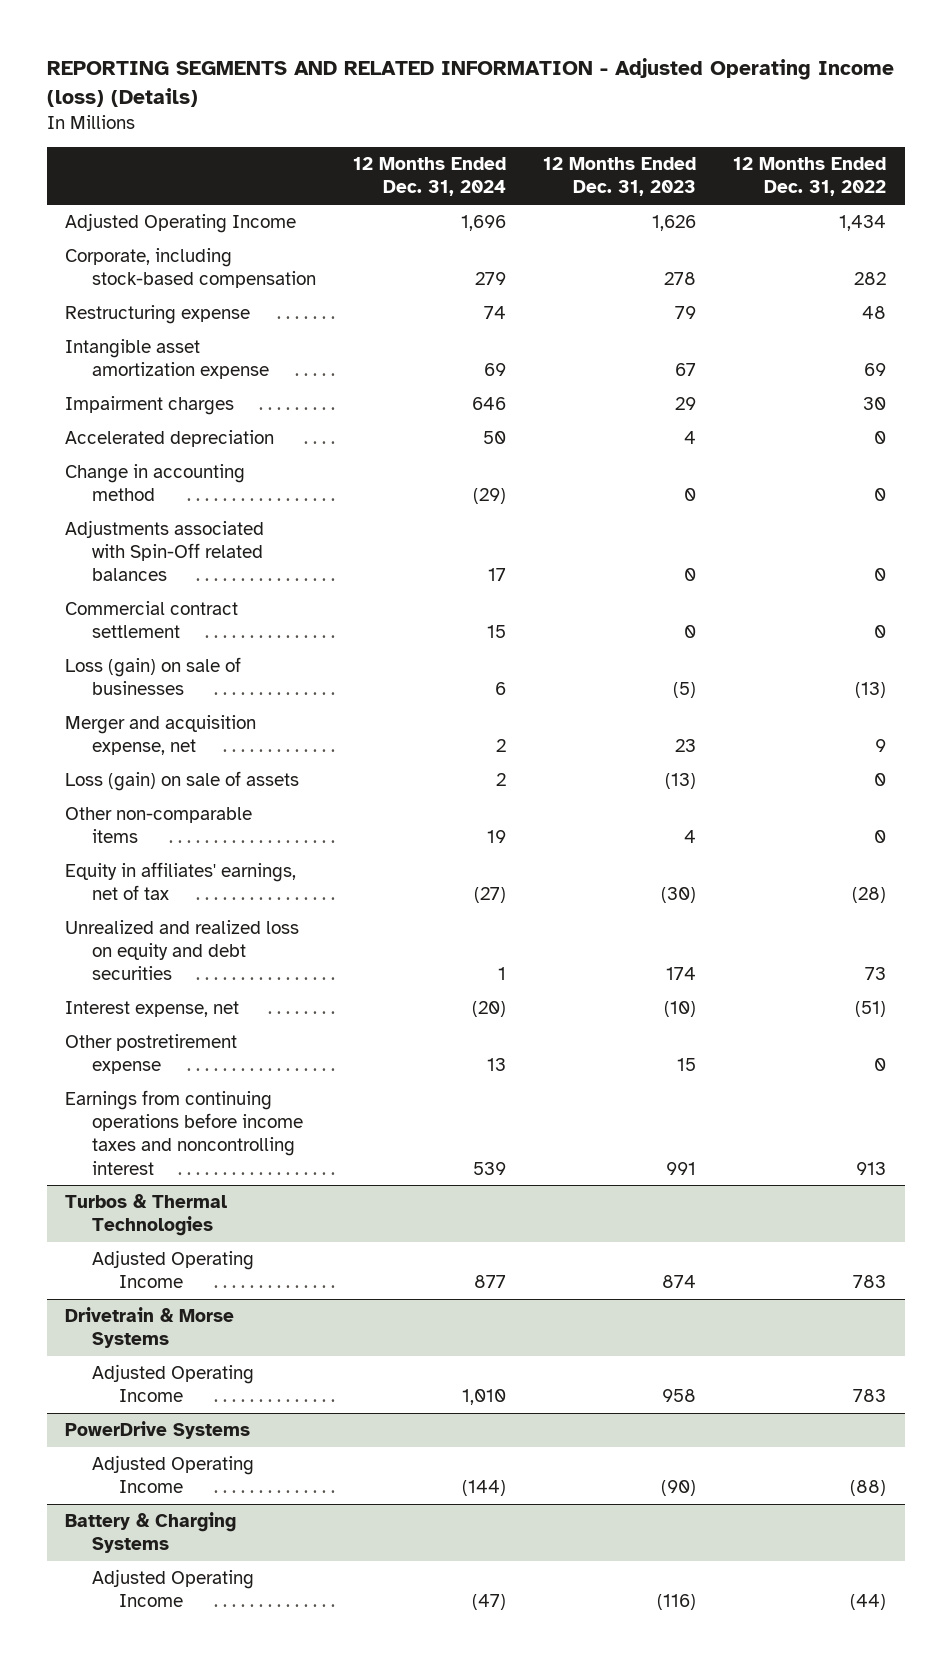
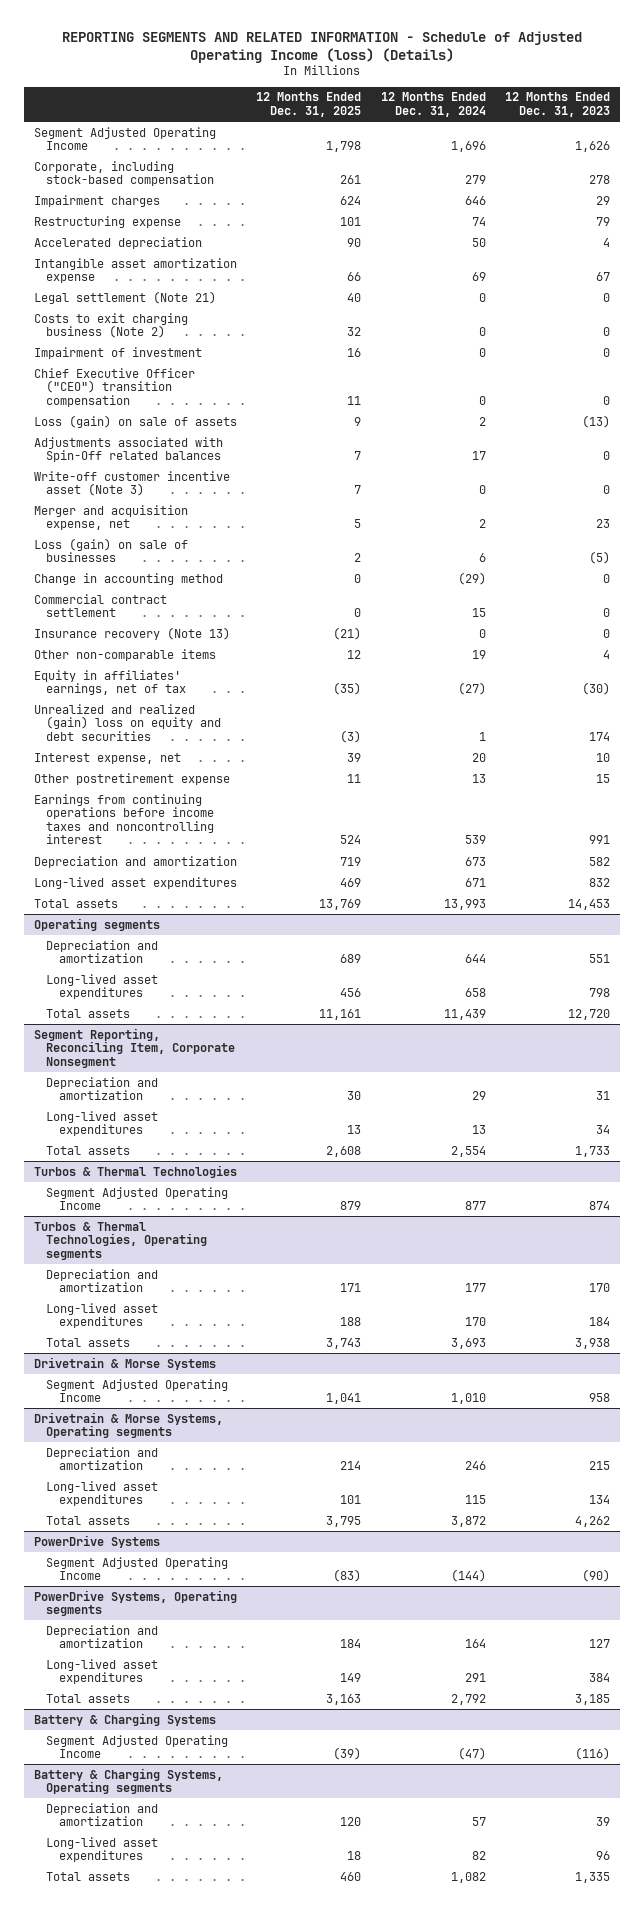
- REPORTING SEGMENTS AND RELATED INFORMATION - Adjusted Operating Income (loss) (Details)
+ REPORTING SEGMENTS AND RELATED INFORMATION - Schedule of Adjusted Operating Income (loss) (Details)
- | 12 Months Ended Dec. 31, 2024 | 12 Months Ended Dec. 31, 2023 | 12 Months Ended Dec. 31, 2022
+ | 12 Months Ended Dec. 31, 2025 | 12 Months Ended Dec. 31, 2024 | 12 Months Ended Dec. 31, 2023
- Adjusted Operating Income | 1,696 | 1,626 | 1,434
+ Segment Adjusted Operating Income | 1,798 | 1,696 | 1,626
moved down: Restructuring expense | 101 | 74 | 79
moved down: Intangible asset amortization expense | 66 | 69 | 67
+ Legal settlement (Note 21) | 40 | 0 | 0
+ Costs to exit charging business (Note 2) | 32 | 0 | 0
+ Impairment of investment | 16 | 0 | 0
+ Chief Executive Officer ("CEO") transition compensation | 11 | 0 | 0
moved up: Loss (gain) on sale of assets | 9 | 2 | (13)
+ Write-off customer incentive asset (Note 3) | 7 | 0 | 0
moved down: Loss (gain) on sale of businesses | 2 | 6 | (5)
moved down: Change in accounting method | 0 | (29) | 0
moved down: Commercial contract settlement | 0 | 15 | 0
+ Insurance recovery (Note 13) | (21) | 0 | 0
- Unrealized and realized loss on equity and debt securities | 1 | 174 | 73
- Interest expense, net | (20) | (10) | (51)
+ Unrealized and realized (gain) loss on equity and debt securities | (3) | 1 | 174
+ Interest expense, net | 39 | 20 | 10
+ Depreciation and amortization | 719 | 673 | 582
+ Long-lived asset expenditures | 469 | 671 | 832
+ Total assets | 13,769 | 13,993 | 14,453
+ Operating segments
+ Depreciation and amortization | 689 | 644 | 551
+ Long-lived asset expenditures | 456 | 658 | 798
+ Total assets | 11,161 | 11,439 | 12,720
+ Segment Reporting, Reconciling Item, Corporate Nonsegment
+ Depreciation and amortization | 30 | 29 | 31
+ Long-lived asset expenditures | 13 | 13 | 34
+ Total assets | 2,608 | 2,554 | 1,733
@ Turbos & Thermal Technologies
- Adjusted Operating Income | 877 | 874 | 783
+ Segment Adjusted Operating Income | 879 | 877 | 874
+ Turbos & Thermal Technologies, Operating segments
+ Depreciation and amortization | 171 | 177 | 170
+ Long-lived asset expenditures | 188 | 170 | 184
+ Total assets | 3,743 | 3,693 | 3,938
@ Drivetrain & Morse Systems
- Adjusted Operating Income | 1,010 | 958 | 783
+ Segment Adjusted Operating Income | 1,041 | 1,010 | 958
+ Drivetrain & Morse Systems, Operating segments
+ Depreciation and amortization | 214 | 246 | 215
+ Long-lived asset expenditures | 101 | 115 | 134
+ Total assets | 3,795 | 3,872 | 4,262
@ PowerDrive Systems
- Adjusted Operating Income | (144) | (90) | (88)
+ Segment Adjusted Operating Income | (83) | (144) | (90)
+ PowerDrive Systems, Operating segments
+ Depreciation and amortization | 184 | 164 | 127
+ Long-lived asset expenditures | 149 | 291 | 384
+ Total assets | 3,163 | 2,792 | 3,185
@ Battery & Charging Systems
- Adjusted Operating Income | (47) | (116) | (44)
+ Segment Adjusted Operating Income | (39) | (47) | (116)
+ Battery & Charging Systems, Operating segments
+ Depreciation and amortization | 120 | 57 | 39
+ Long-lived asset expenditures | 18 | 82 | 96
+ Total assets | 460 | 1,082 | 1,335

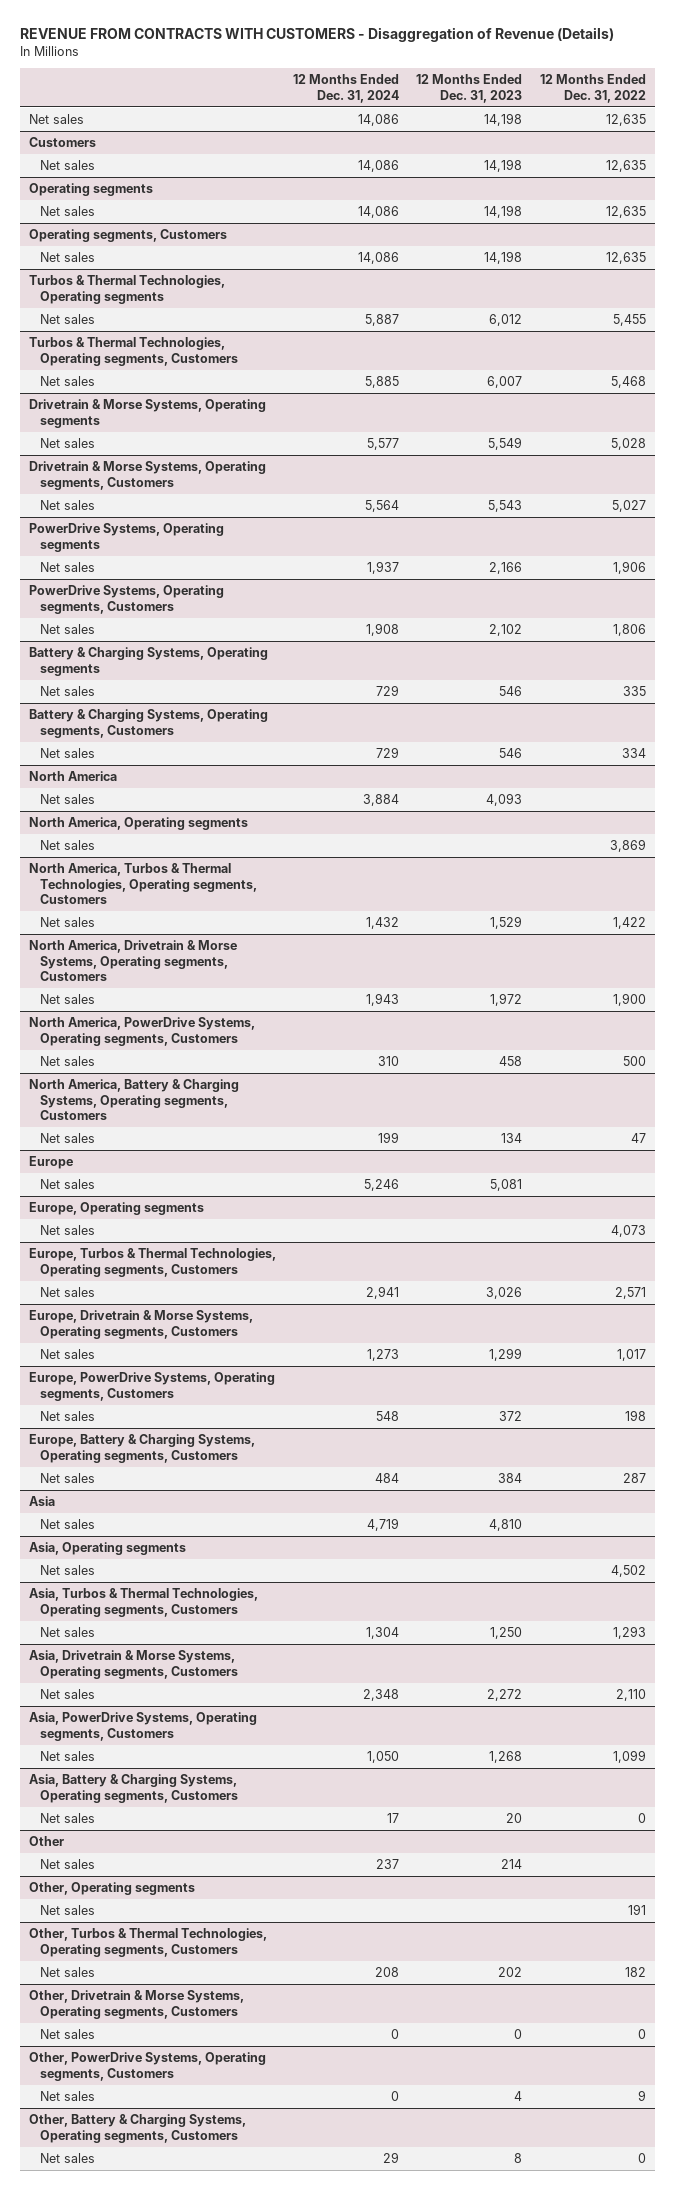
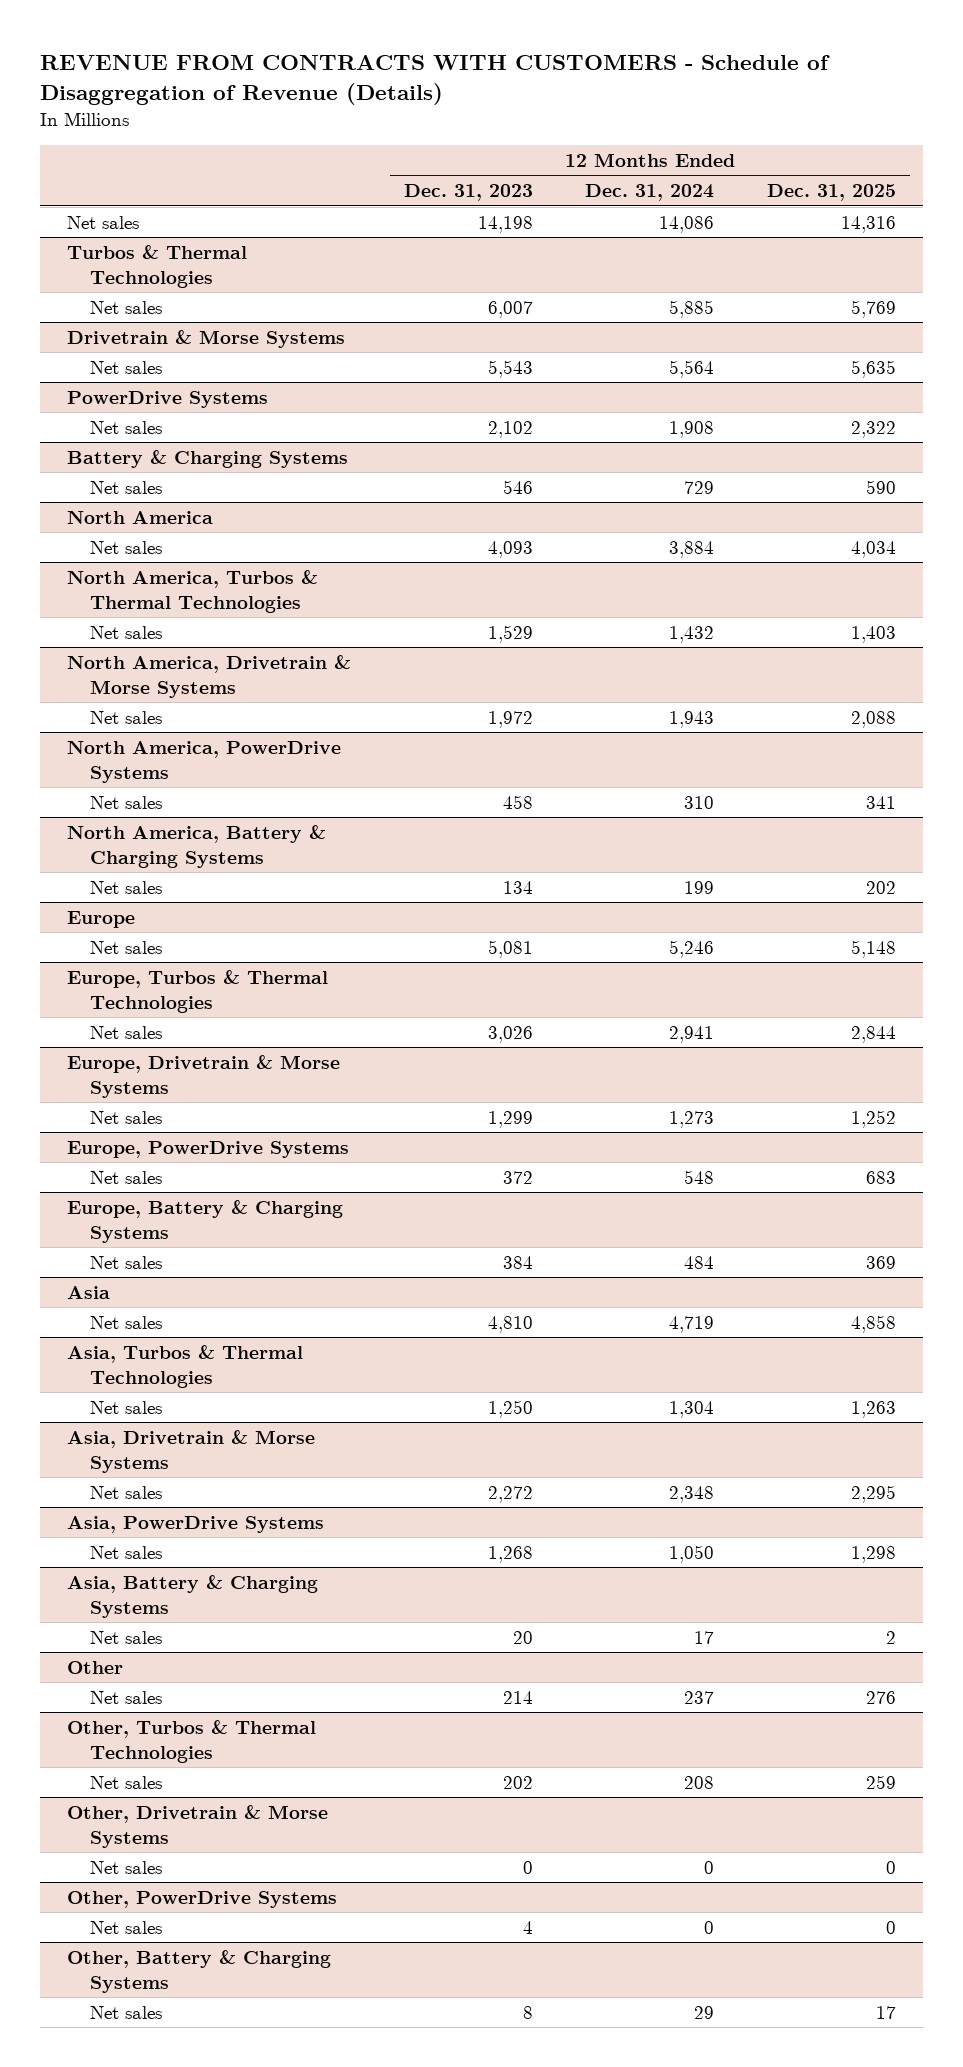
- REVENUE FROM CONTRACTS WITH CUSTOMERS - Disaggregation of Revenue (Details)
+ REVENUE FROM CONTRACTS WITH CUSTOMERS - Schedule of Disaggregation of Revenue (Details)
- | 12 Months Ended Dec. 31, 2024 | 12 Months Ended Dec. 31, 2023 | 12 Months Ended Dec. 31, 2022
+ | 12 Months Ended Dec. 31, 2023 | 12 Months Ended Dec. 31, 2024 | 12 Months Ended Dec. 31, 2025
- Customers
- Net sales | 14,086 | 14,198 | 12,635
- Operating segments
- Net sales | 14,086 | 14,198 | 12,635
- Operating segments, Customers
- Net sales | 14,086 | 14,198 | 12,635
- Turbos & Thermal Technologies, Operating segments
- Net sales | 5,887 | 6,012 | 5,455
- Turbos & Thermal Technologies, Operating segments, Customers
+ Turbos & Thermal Technologies
- Drivetrain & Morse Systems, Operating segments
- Net sales | 5,577 | 5,549 | 5,028
- Drivetrain & Morse Systems, Operating segments, Customers
+ Drivetrain & Morse Systems
- PowerDrive Systems, Operating segments
- Net sales | 1,937 | 2,166 | 1,906
- PowerDrive Systems, Operating segments, Customers
+ PowerDrive Systems
- Battery & Charging Systems, Operating segments
- Net sales | 729 | 546 | 335
- Battery & Charging Systems, Operating segments, Customers
+ Battery & Charging Systems
- North America, Operating segments
- Net sales | | | 3,869
- North America, Turbos & Thermal Technologies, Operating segments, Customers
+ North America, Turbos & Thermal Technologies
- North America, Drivetrain & Morse Systems, Operating segments, Customers
+ North America, Drivetrain & Morse Systems
- North America, PowerDrive Systems, Operating segments, Customers
+ North America, PowerDrive Systems
- North America, Battery & Charging Systems, Operating segments, Customers
+ North America, Battery & Charging Systems
- Europe, Operating segments
- Net sales | | | 4,073
- Europe, Turbos & Thermal Technologies, Operating segments, Customers
+ Europe, Turbos & Thermal Technologies
- Europe, Drivetrain & Morse Systems, Operating segments, Customers
+ Europe, Drivetrain & Morse Systems
- Europe, PowerDrive Systems, Operating segments, Customers
+ Europe, PowerDrive Systems
- Europe, Battery & Charging Systems, Operating segments, Customers
+ Europe, Battery & Charging Systems
- Asia, Operating segments
- Net sales | | | 4,502
- Asia, Turbos & Thermal Technologies, Operating segments, Customers
+ Asia, Turbos & Thermal Technologies
- Asia, Drivetrain & Morse Systems, Operating segments, Customers
+ Asia, Drivetrain & Morse Systems
- Asia, PowerDrive Systems, Operating segments, Customers
+ Asia, PowerDrive Systems
- Asia, Battery & Charging Systems, Operating segments, Customers
+ Asia, Battery & Charging Systems
- Other, Operating segments
- Net sales | | | 191
- Other, Turbos & Thermal Technologies, Operating segments, Customers
+ Other, Turbos & Thermal Technologies
- Other, Drivetrain & Morse Systems, Operating segments, Customers
+ Other, Drivetrain & Morse Systems
- Other, PowerDrive Systems, Operating segments, Customers
+ Other, PowerDrive Systems
- Other, Battery & Charging Systems, Operating segments, Customers
+ Other, Battery & Charging Systems

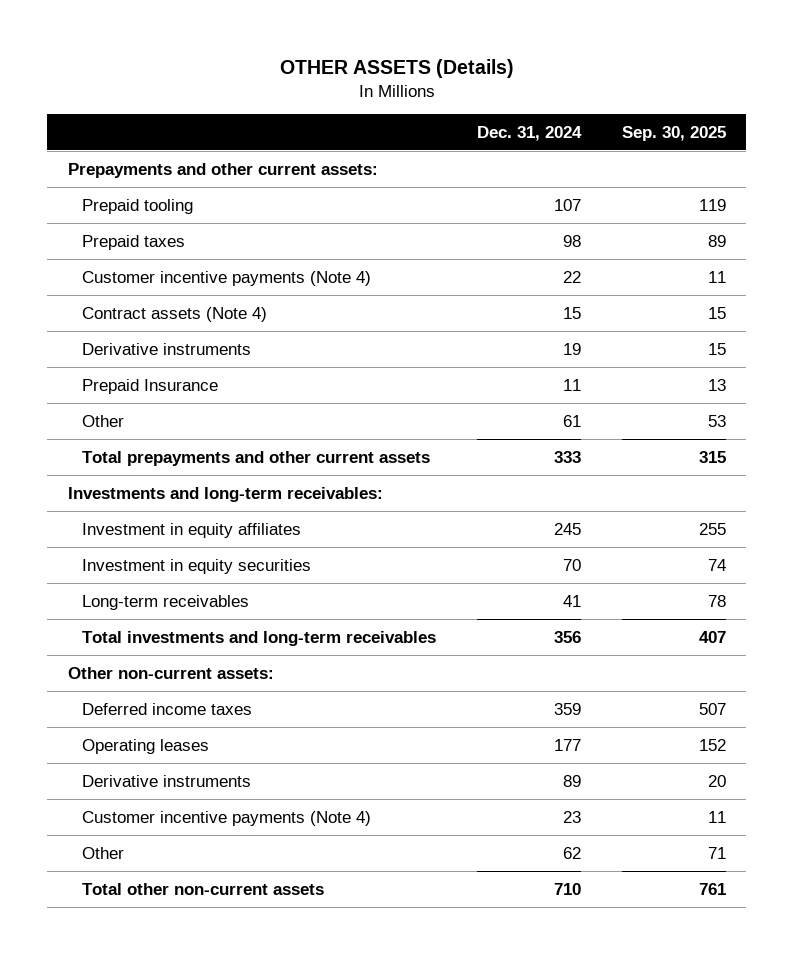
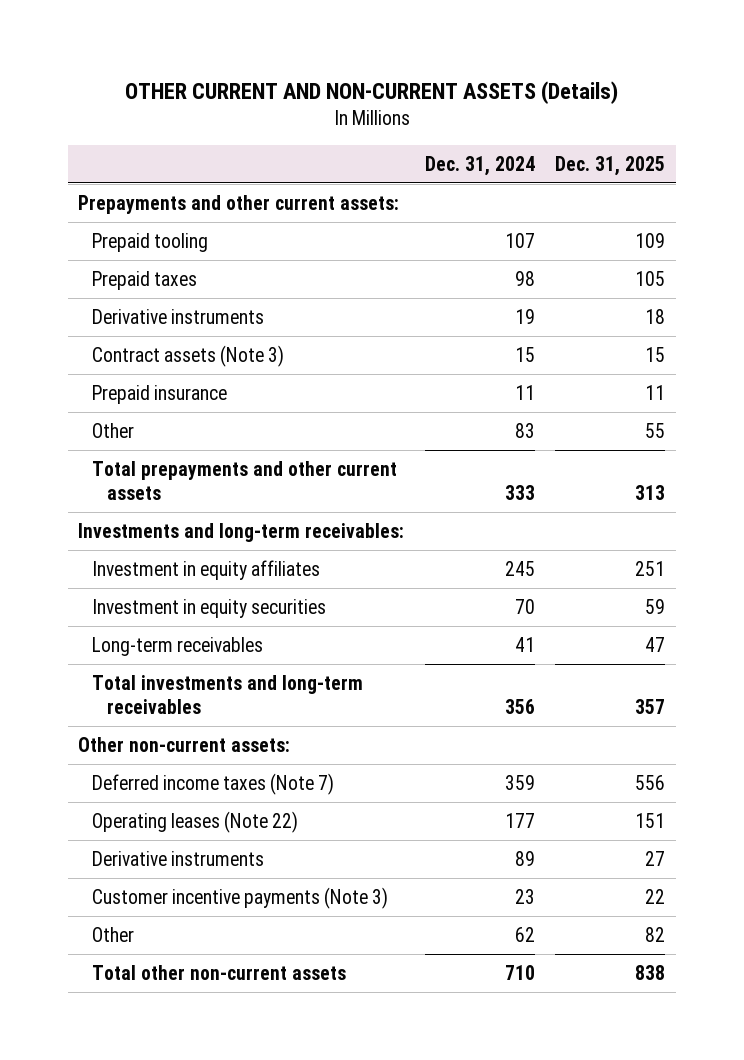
- OTHER ASSETS (Details)
+ OTHER CURRENT AND NON-CURRENT ASSETS (Details)
- | Dec. 31, 2024 | Sep. 30, 2025
+ | Dec. 31, 2024 | Dec. 31, 2025
- Customer incentive payments (Note 4) | 22 | 11
- Contract assets (Note 4) | 15 | 15
- Prepaid Insurance | 11 | 13
- Other | 61 | 53
+ Contract assets (Note 3) | 15 | 15
+ Prepaid insurance | 11 | 11
+ Other | 83 | 55
- Deferred income taxes | 359 | 507
- Operating leases | 177 | 152
+ Deferred income taxes (Note 7) | 359 | 556
+ Operating leases (Note 22) | 177 | 151
- Customer incentive payments (Note 4) | 23 | 11
+ Customer incentive payments (Note 3) | 23 | 22

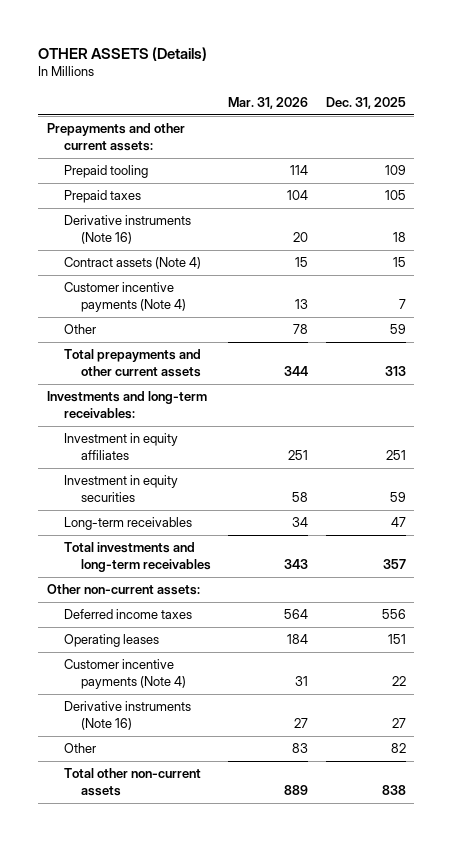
- OTHER CURRENT AND NON-CURRENT ASSETS (Details)
+ OTHER ASSETS (Details)
- | Dec. 31, 2024 | Dec. 31, 2025
+ | Mar. 31, 2026 | Dec. 31, 2025
- Derivative instruments | 19 | 18
- Contract assets (Note 3) | 15 | 15
- Prepaid insurance | 11 | 11
- Other | 83 | 55
+ Derivative instruments (Note 16) | 20 | 18
+ Contract assets (Note 4) | 15 | 15
+ Customer incentive payments (Note 4) | 13 | 7
+ Other | 78 | 59
- Deferred income taxes (Note 7) | 359 | 556
- Operating leases (Note 22) | 177 | 151
- Derivative instruments | 89 | 27
- Customer incentive payments (Note 3) | 23 | 22
+ Deferred income taxes | 564 | 556
+ Operating leases | 184 | 151
+ Customer incentive payments (Note 4) | 31 | 22
+ Derivative instruments (Note 16) | 27 | 27

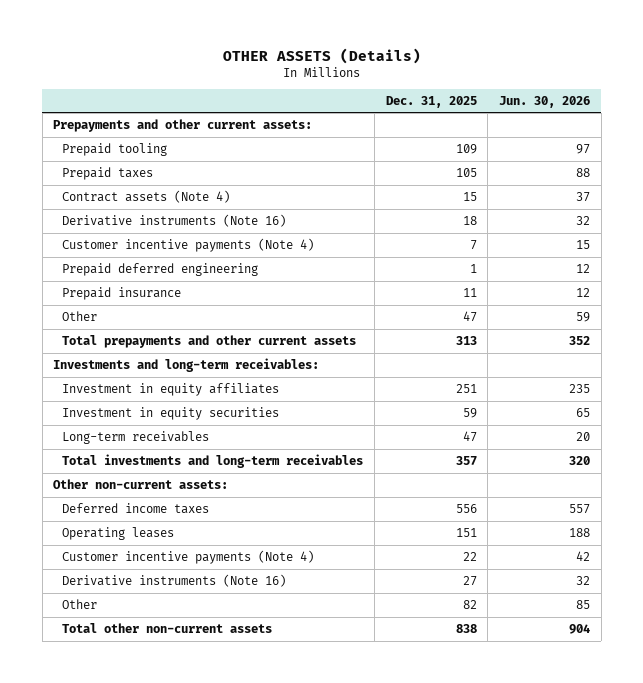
- | Mar. 31, 2026 | Dec. 31, 2025
+ | Dec. 31, 2025 | Jun. 30, 2026
moved down: Derivative instruments (Note 16) | 18 | 32
- Other | 78 | 59
+ Prepaid deferred engineering | 1 | 12
+ Prepaid insurance | 11 | 12
+ Other | 47 | 59

